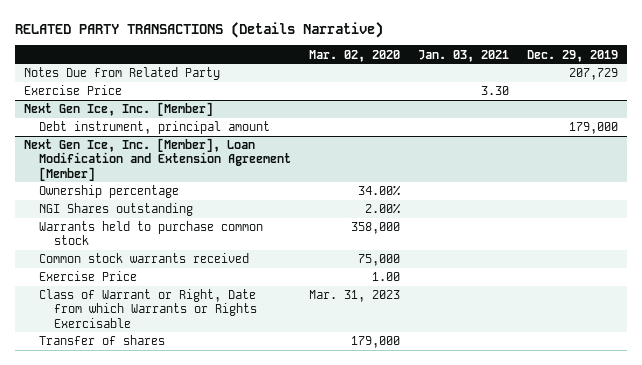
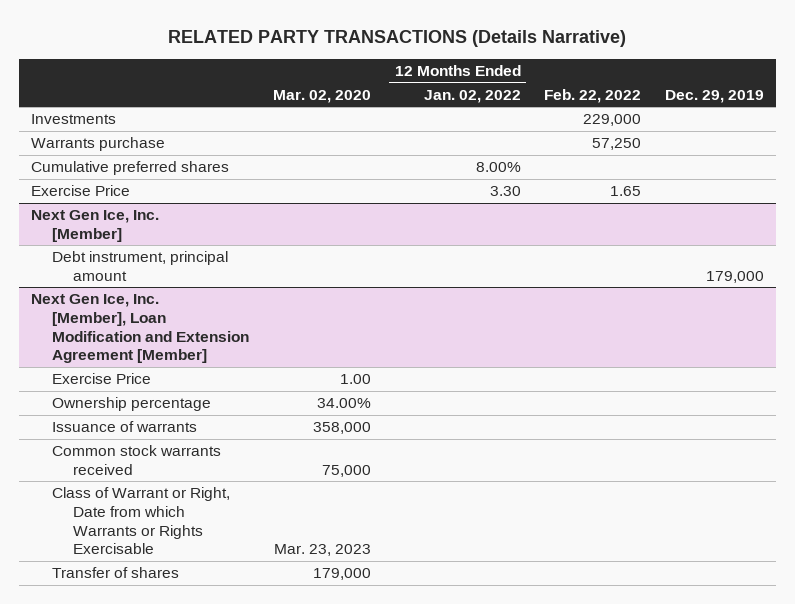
- | Mar. 02, 2020 | Jan. 03, 2021 | Dec. 29, 2019
+ | Mar. 02, 2020 | 12 Months Ended Jan. 02, 2022 | Feb. 22, 2022 | Dec. 29, 2019
- Notes Due from Related Party | | | 207,729
+ Investments | | | 229,000 |
+ Warrants purchase | | | 57,250 |
+ Cumulative preferred shares | | 8.00% | |
@ Next Gen Ice, Inc. [Member], Loan Modification and Extension Agreement [Member]
moved up: Exercise Price | 1.00 | | |
- NGI Shares outstanding | 2.00% | |
- Warrants held to purchase common stock | 358,000 | |
+ Issuance of warrants | 358,000 | | |
- Class of Warrant or Right, Date from which Warrants or Rights Exercisable | Mar. 31, 2023 | |
+ Class of Warrant or Right, Date from which Warrants or Rights Exercisable | Mar. 23, 2023 | | |

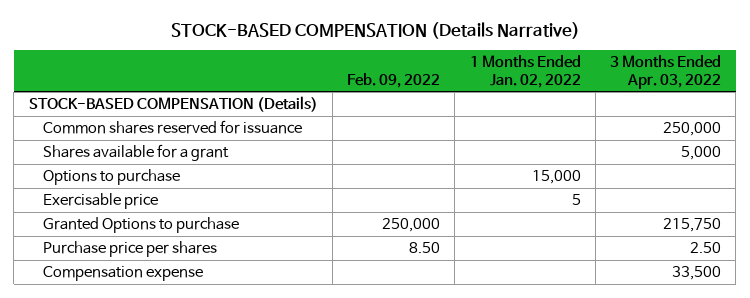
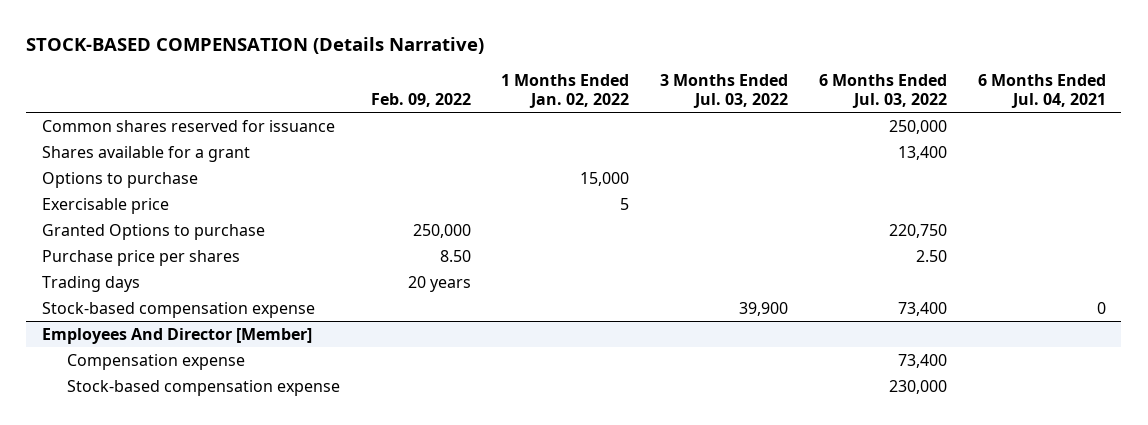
- | Feb. 09, 2022 | 1 Months Ended Jan. 02, 2022 | 3 Months Ended Apr. 03, 2022
+ | Feb. 09, 2022 | 1 Months Ended Jan. 02, 2022 | 3 Months Ended Jul. 03, 2022 | 6 Months Ended Jul. 03, 2022 | 6 Months Ended Jul. 04, 2021
- STOCK-BASED COMPENSATION (Details)
- Compensation expense | | | 33,500
+ Trading days | 20 years | | | |
+ Stock-based compensation expense | | | 39,900 | 73,400 | 0
+ Employees And Director [Member]
+ Compensation expense | | | | 73,400 |
+ Stock-based compensation expense | | | | 230,000 |

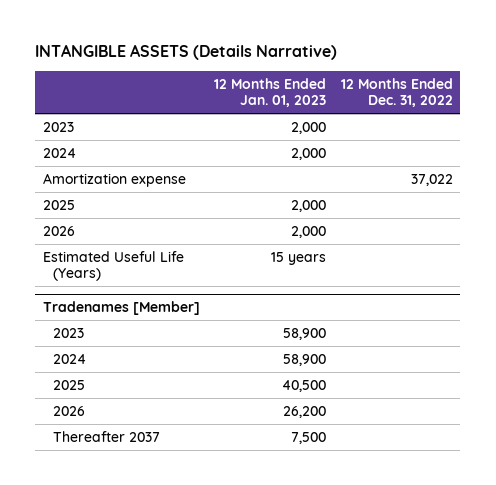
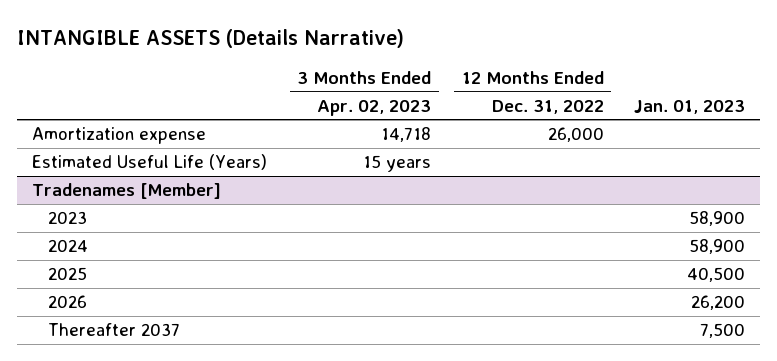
- | 12 Months Ended Jan. 01, 2023 | 12 Months Ended Dec. 31, 2022
+ | 3 Months Ended Apr. 02, 2023 | 12 Months Ended Dec. 31, 2022 | Jan. 01, 2023
- 2023 | 2,000 |
- 2024 | 2,000 |
- Amortization expense | | 37,022
- 2025 | 2,000 |
- 2026 | 2,000 |
+ Amortization expense | 14,718 | 26,000 |

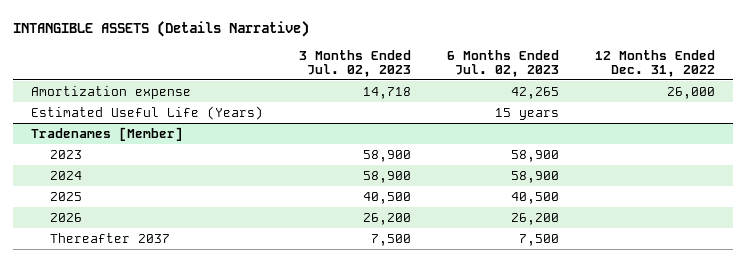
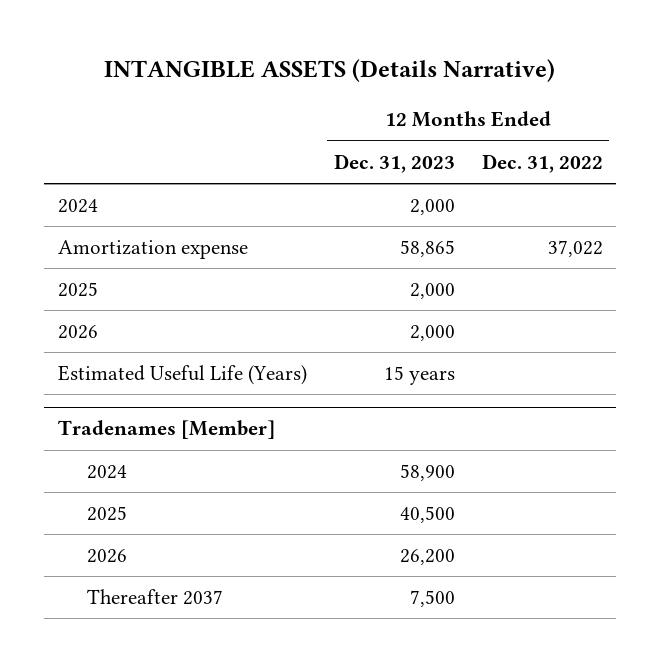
- | 3 Months Ended Jul. 02, 2023 | 6 Months Ended Jul. 02, 2023 | 12 Months Ended Dec. 31, 2022
+ | 12 Months Ended Dec. 31, 2023 | 12 Months Ended Dec. 31, 2022
- Amortization expense | 14,718 | 42,265 | 26,000
+ 2024 | 2,000 |
+ Amortization expense | 58,865 | 37,022
+ 2025 | 2,000 |
+ 2026 | 2,000 |
@ Tradenames [Member]
- 2023 | 58,900 | 58,900 |

